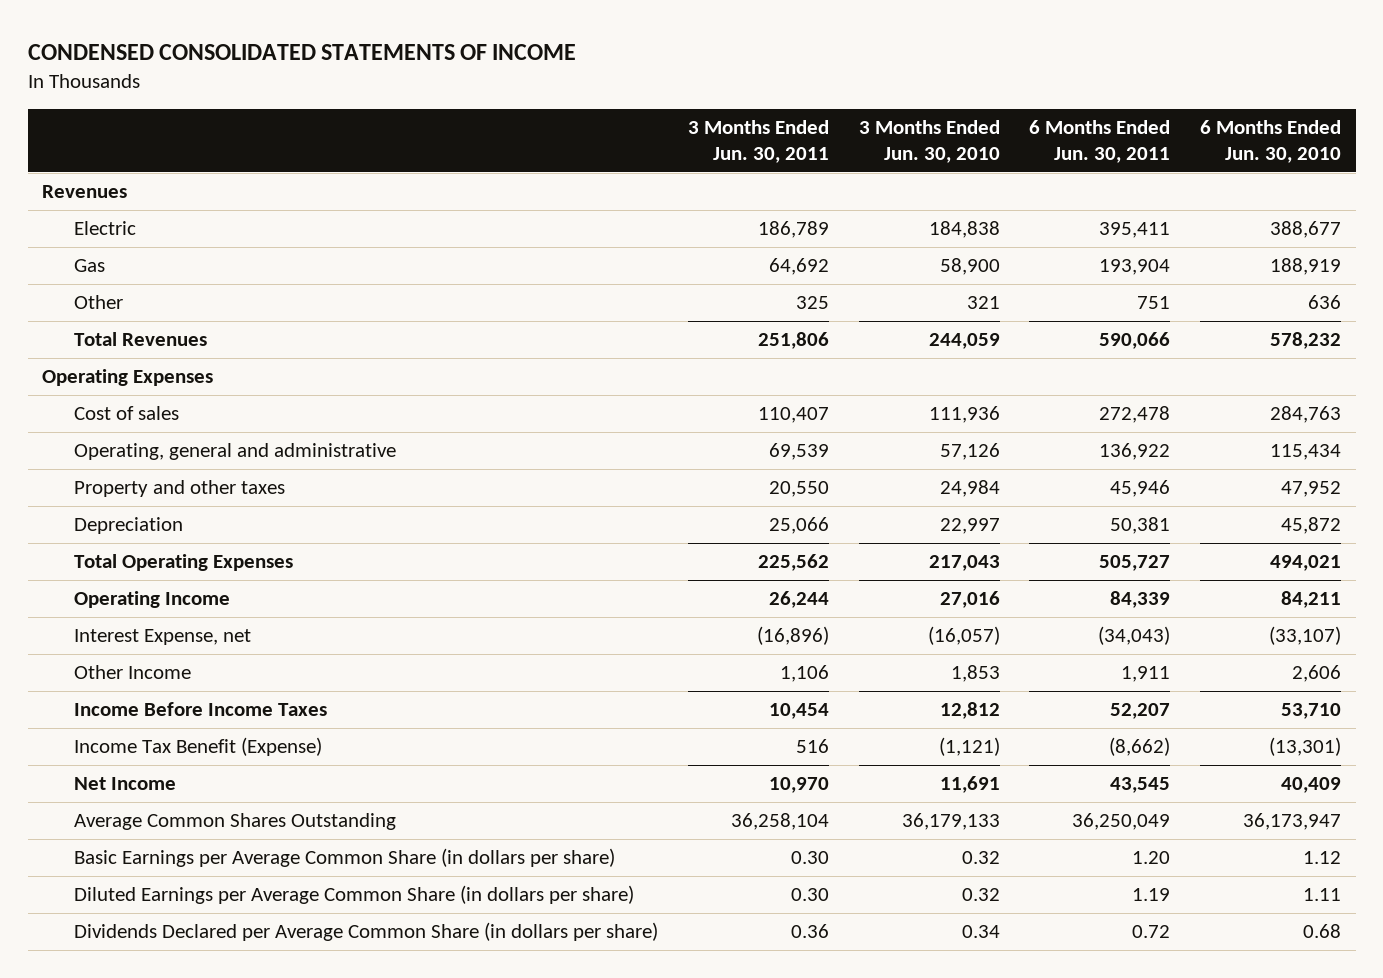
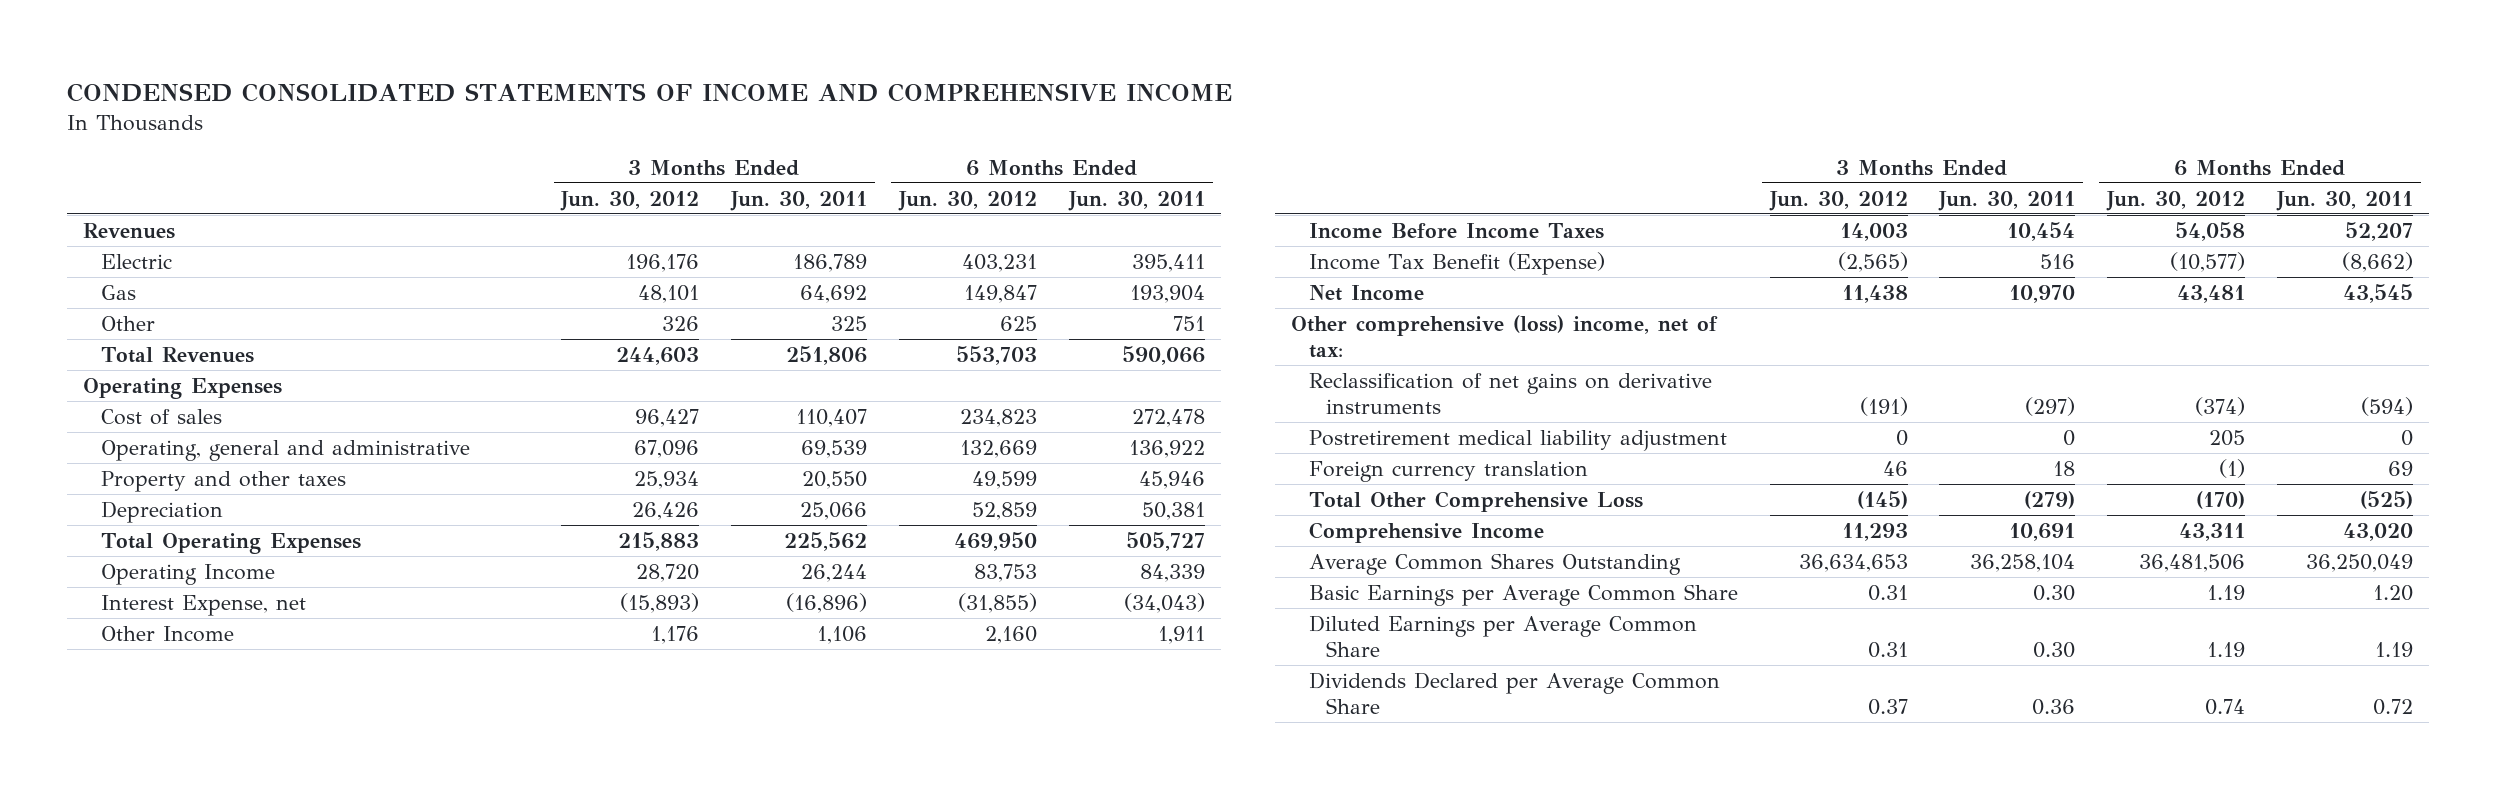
- CONDENSED CONSOLIDATED STATEMENTS OF INCOME
+ CONDENSED CONSOLIDATED STATEMENTS OF INCOME AND COMPREHENSIVE INCOME
- | 3 Months Ended Jun. 30, 2011 | 3 Months Ended Jun. 30, 2010 | 6 Months Ended Jun. 30, 2011 | 6 Months Ended Jun. 30, 2010
+ | 3 Months Ended Jun. 30, 2012 | 3 Months Ended Jun. 30, 2011 | 6 Months Ended Jun. 30, 2012 | 6 Months Ended Jun. 30, 2011
+ Other comprehensive (loss) income, net of tax:
+ Reclassification of net gains on derivative instruments | (191) | (297) | (374) | (594)
+ Postretirement medical liability adjustment | 0 | 0 | 205 | 0
+ Foreign currency translation | 46 | 18 | (1) | 69
+ Total Other Comprehensive Loss | (145) | (279) | (170) | (525)
+ Comprehensive Income | 11,293 | 10,691 | 43,311 | 43,020
- Basic Earnings per Average Common Share (in dollars per share) | 0.30 | 0.32 | 1.20 | 1.12
- Diluted Earnings per Average Common Share (in dollars per share) | 0.30 | 0.32 | 1.19 | 1.11
- Dividends Declared per Average Common Share (in dollars per share) | 0.36 | 0.34 | 0.72 | 0.68
+ Basic Earnings per Average Common Share | 0.31 | 0.30 | 1.19 | 1.20
+ Diluted Earnings per Average Common Share | 0.31 | 0.30 | 1.19 | 1.19
+ Dividends Declared per Average Common Share | 0.37 | 0.36 | 0.74 | 0.72

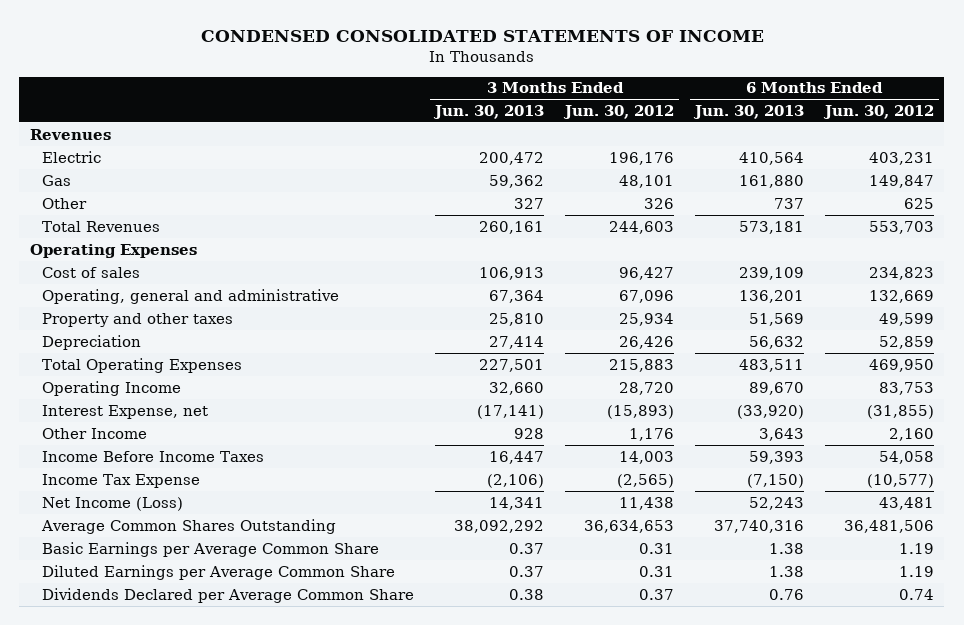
- CONDENSED CONSOLIDATED STATEMENTS OF INCOME AND COMPREHENSIVE INCOME
+ CONDENSED CONSOLIDATED STATEMENTS OF INCOME
- | 3 Months Ended Jun. 30, 2012 | 3 Months Ended Jun. 30, 2011 | 6 Months Ended Jun. 30, 2012 | 6 Months Ended Jun. 30, 2011
+ | 3 Months Ended Jun. 30, 2013 | 3 Months Ended Jun. 30, 2012 | 6 Months Ended Jun. 30, 2013 | 6 Months Ended Jun. 30, 2012
- Income Tax Benefit (Expense) | (2,565) | 516 | (10,577) | (8,662)
- Net Income | 11,438 | 10,970 | 43,481 | 43,545
- Other comprehensive (loss) income, net of tax:
- Reclassification of net gains on derivative instruments | (191) | (297) | (374) | (594)
- Postretirement medical liability adjustment | 0 | 0 | 205 | 0
- Foreign currency translation | 46 | 18 | (1) | 69
- Total Other Comprehensive Loss | (145) | (279) | (170) | (525)
- Comprehensive Income | 11,293 | 10,691 | 43,311 | 43,020
+ Income Tax Expense | (2,106) | (2,565) | (7,150) | (10,577)
+ Net Income (Loss) | 14,341 | 11,438 | 52,243 | 43,481

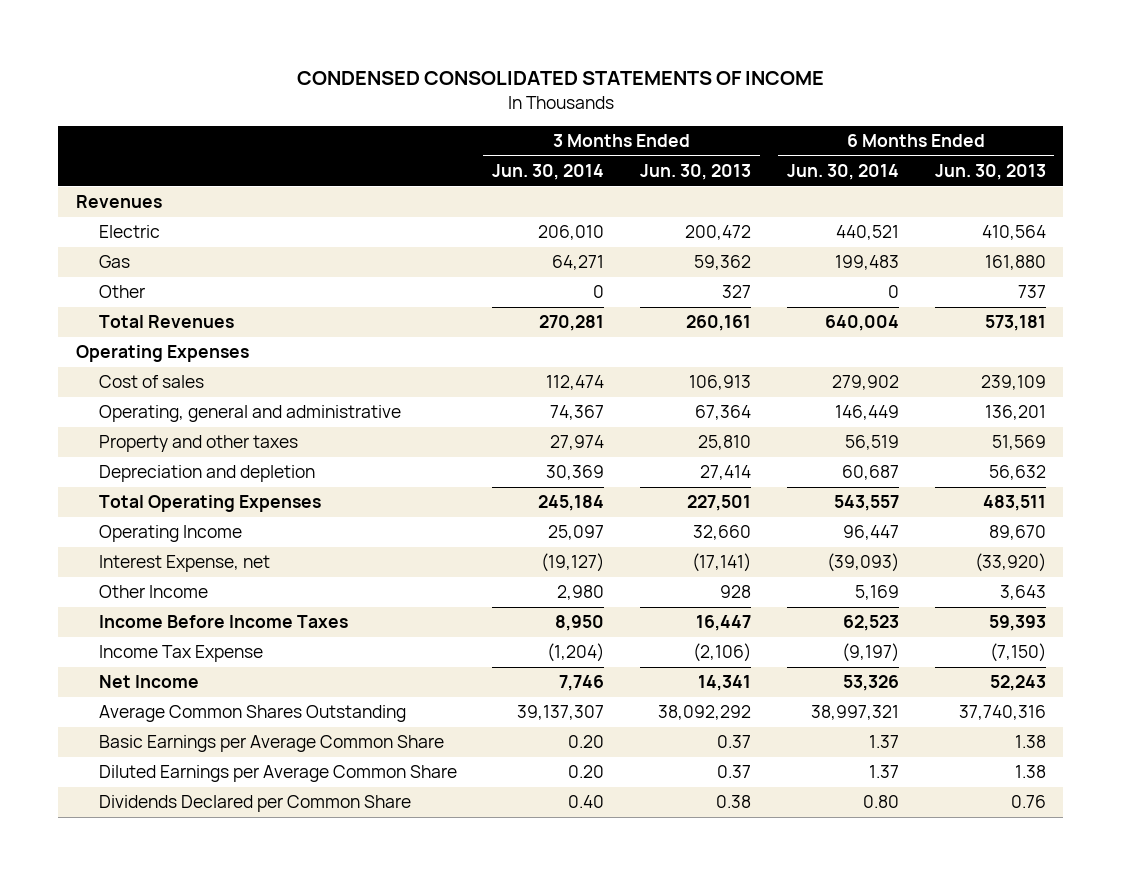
- | 3 Months Ended Jun. 30, 2013 | 3 Months Ended Jun. 30, 2012 | 6 Months Ended Jun. 30, 2013 | 6 Months Ended Jun. 30, 2012
+ | 3 Months Ended Jun. 30, 2014 | 3 Months Ended Jun. 30, 2013 | 6 Months Ended Jun. 30, 2014 | 6 Months Ended Jun. 30, 2013
- Depreciation | 27,414 | 26,426 | 56,632 | 52,859
+ Depreciation and depletion | 30,369 | 27,414 | 60,687 | 56,632
- Net Income (Loss) | 14,341 | 11,438 | 52,243 | 43,481
+ Net Income | 7,746 | 14,341 | 53,326 | 52,243
- Dividends Declared per Average Common Share | 0.38 | 0.37 | 0.76 | 0.74
+ Dividends Declared per Common Share | 0.40 | 0.38 | 0.80 | 0.76

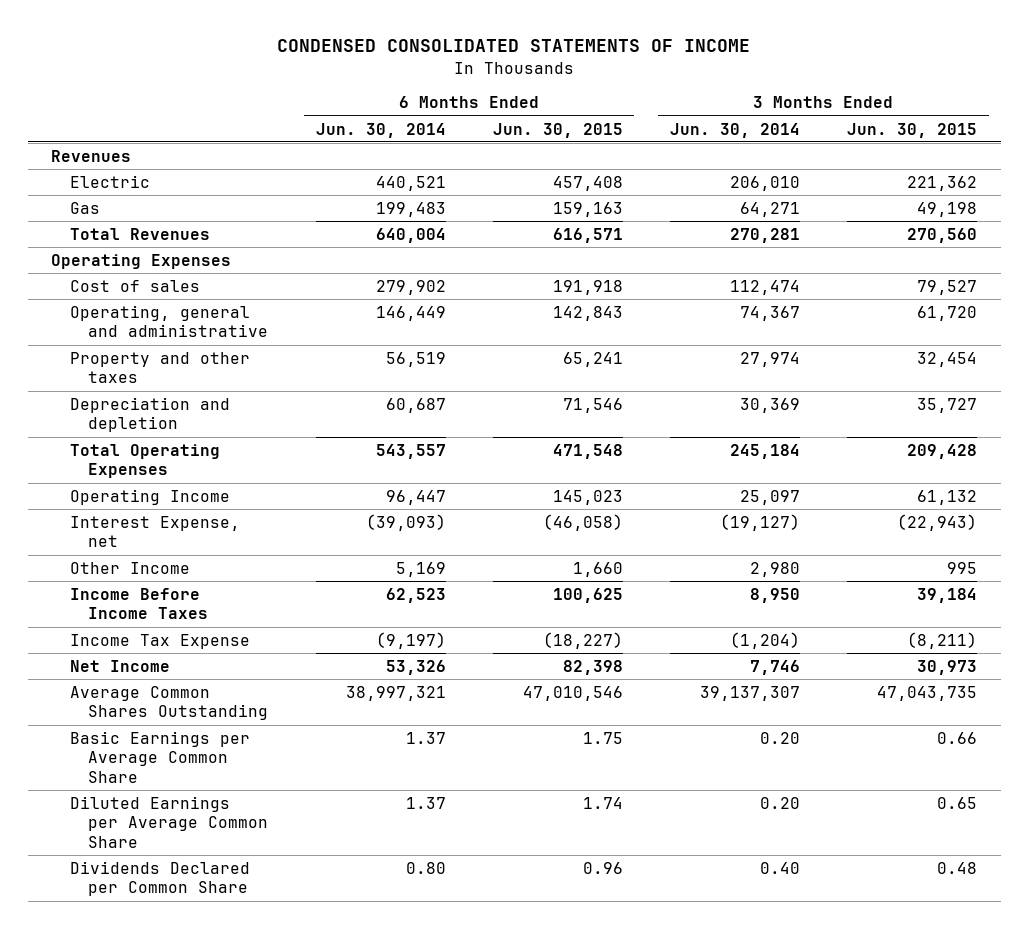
- | 3 Months Ended Jun. 30, 2014 | 3 Months Ended Jun. 30, 2013 | 6 Months Ended Jun. 30, 2014 | 6 Months Ended Jun. 30, 2013
+ | 6 Months Ended Jun. 30, 2014 | 6 Months Ended Jun. 30, 2015 | 3 Months Ended Jun. 30, 2014 | 3 Months Ended Jun. 30, 2015
- Other | 0 | 327 | 0 | 737

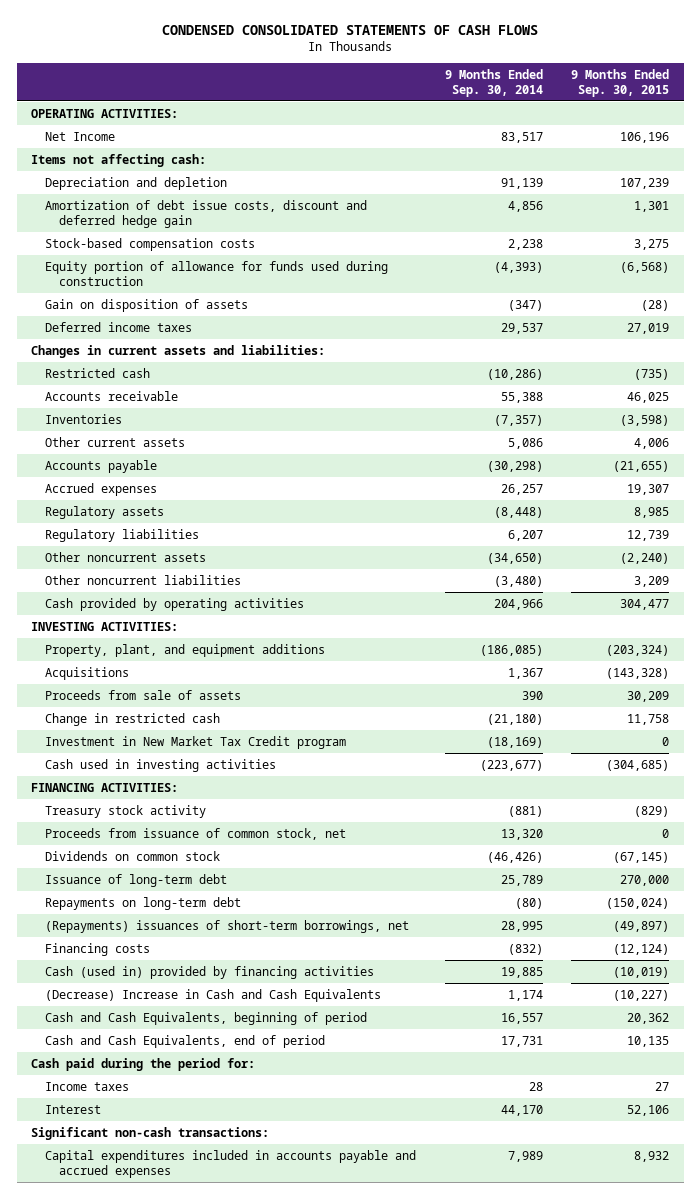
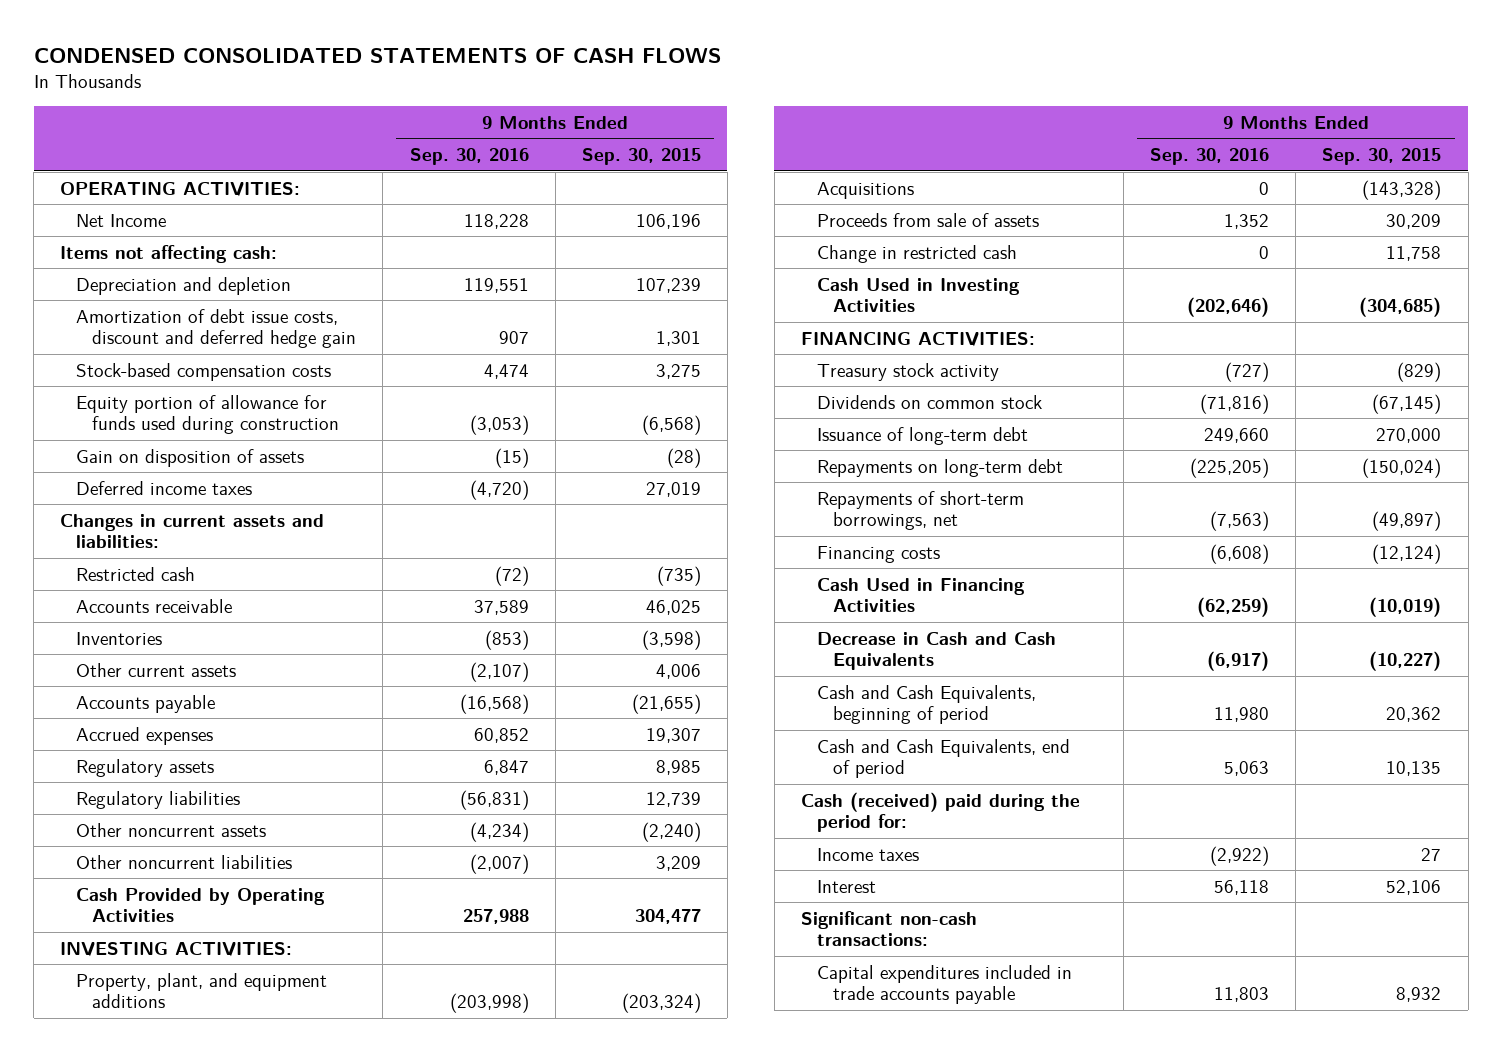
- | 9 Months Ended Sep. 30, 2014 | 9 Months Ended Sep. 30, 2015
+ | 9 Months Ended Sep. 30, 2016 | 9 Months Ended Sep. 30, 2015
- Cash provided by operating activities | 204,966 | 304,477
+ Cash Provided by Operating Activities | 257,988 | 304,477
- Investment in New Market Tax Credit program | (18,169) | 0
- Cash used in investing activities | (223,677) | (304,685)
+ Cash Used in Investing Activities | (202,646) | (304,685)
- Proceeds from issuance of common stock, net | 13,320 | 0
- (Repayments) issuances of short-term borrowings, net | 28,995 | (49,897)
+ Repayments of short-term borrowings, net | (7,563) | (49,897)
- Cash (used in) provided by financing activities | 19,885 | (10,019)
- (Decrease) Increase in Cash and Cash Equivalents | 1,174 | (10,227)
+ Cash Used in Financing Activities | (62,259) | (10,019)
+ Decrease in Cash and Cash Equivalents | (6,917) | (10,227)
- Cash paid during the period for:
+ Cash (received) paid during the period for:
- Capital expenditures included in accounts payable and accrued expenses | 7,989 | 8,932
+ Capital expenditures included in trade accounts payable | 11,803 | 8,932

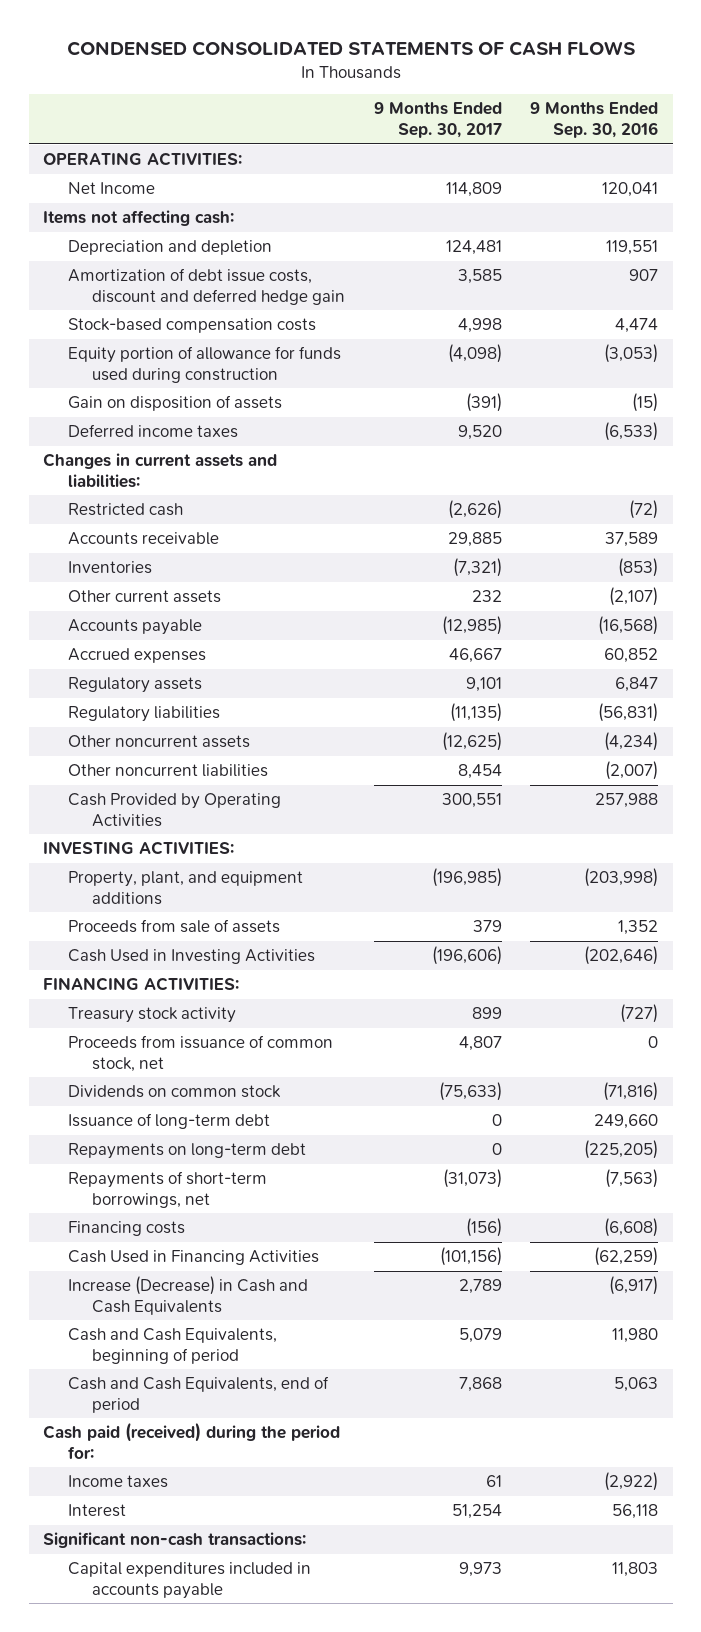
- | 9 Months Ended Sep. 30, 2016 | 9 Months Ended Sep. 30, 2015
+ | 9 Months Ended Sep. 30, 2017 | 9 Months Ended Sep. 30, 2016
- Net Income | 118,228 | 106,196
+ Net Income | 114,809 | 120,041
- Deferred income taxes | (4,720) | 27,019
+ Deferred income taxes | 9,520 | (6,533)
- Acquisitions | 0 | (143,328)
- Change in restricted cash | 0 | 11,758
+ Proceeds from issuance of common stock, net | 4,807 | 0
- Decrease in Cash and Cash Equivalents | (6,917) | (10,227)
+ Increase (Decrease) in Cash and Cash Equivalents | 2,789 | (6,917)
- Cash (received) paid during the period for:
+ Cash paid (received) during the period for:
- Capital expenditures included in trade accounts payable | 11,803 | 8,932
+ Capital expenditures included in accounts payable | 9,973 | 11,803

